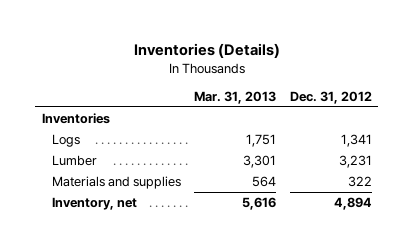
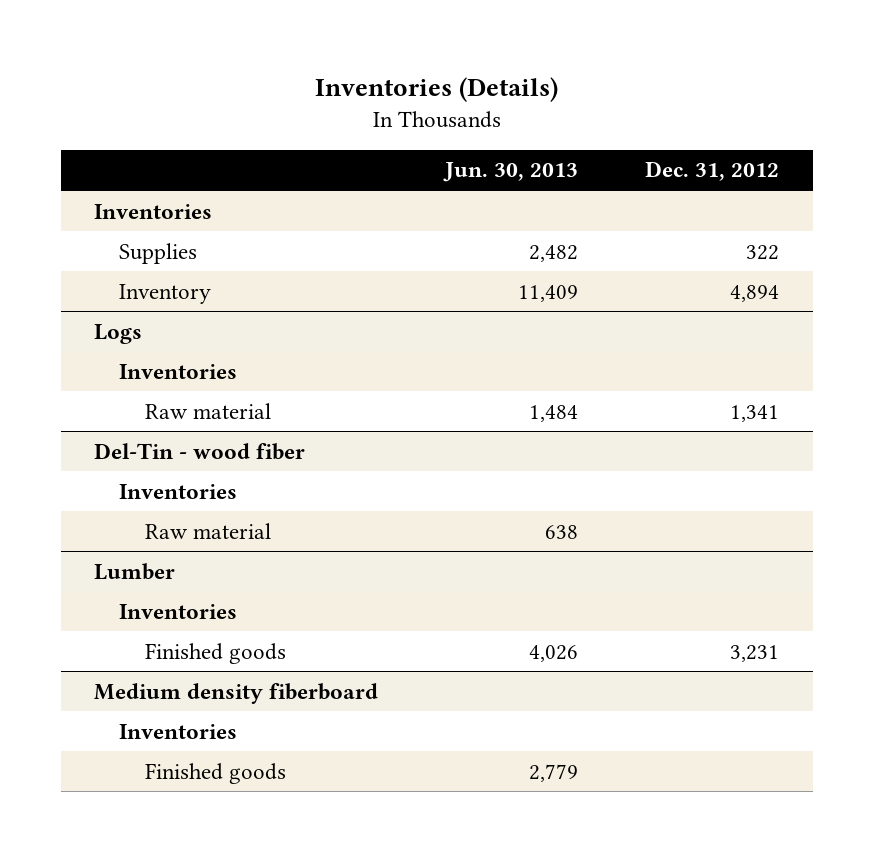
- | Mar. 31, 2013 | Dec. 31, 2012
+ | Jun. 30, 2013 | Dec. 31, 2012
- Logs | 1,751 | 1,341
- Lumber | 3,301 | 3,231
- Materials and supplies | 564 | 322
- Inventory, net | 5,616 | 4,894
+ Supplies | 2,482 | 322
+ Inventory | 11,409 | 4,894
+ Logs
+ Inventories
+ Raw material | 1,484 | 1,341
+ Del-Tin - wood fiber
+ Inventories
+ Raw material | 638 |
+ Lumber
+ Inventories
+ Finished goods | 4,026 | 3,231
+ Medium density fiberboard
+ Inventories
+ Finished goods | 2,779 |

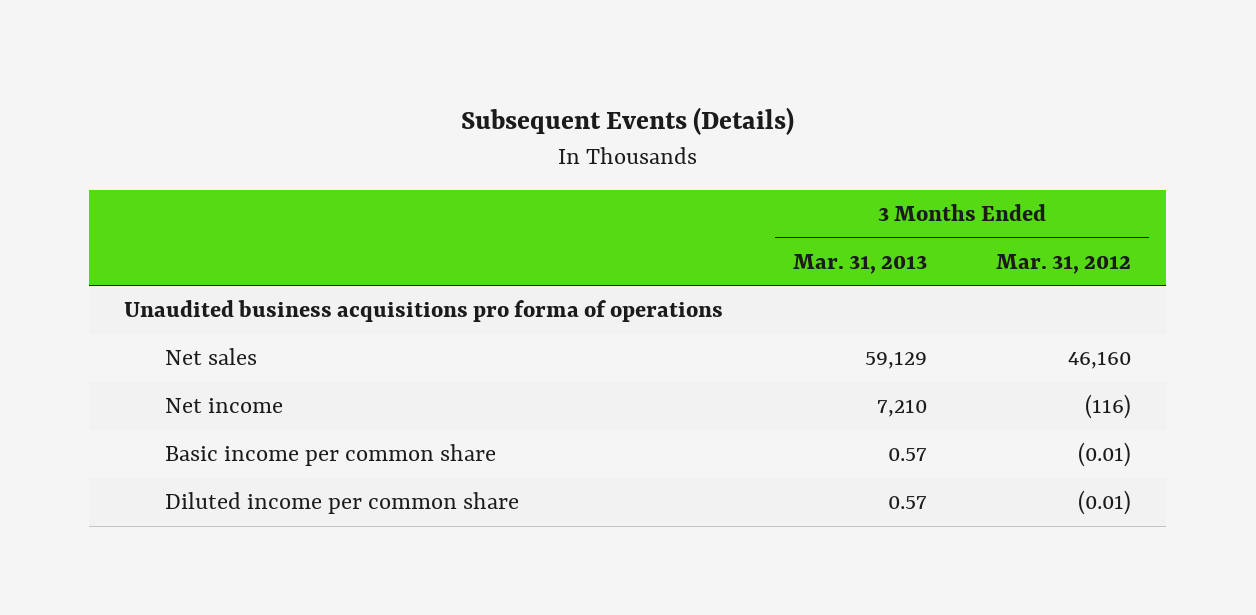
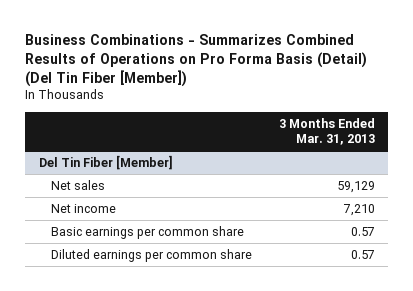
- Subsequent Events (Details)
+ Business Combinations - Summarizes Combined Results of Operations on Pro Forma Basis (Detail) (Del Tin Fiber [Member])
- | 3 Months Ended Mar. 31, 2013 | 3 Months Ended Mar. 31, 2012
+ | 3 Months Ended Mar. 31, 2013
- Unaudited business acquisitions pro forma of operations
+ Del Tin Fiber [Member]
- Basic income per common share | 0.57 | (0.01)
- Diluted income per common share | 0.57 | (0.01)
+ Basic earnings per common share | 0.57
+ Diluted earnings per common share | 0.57

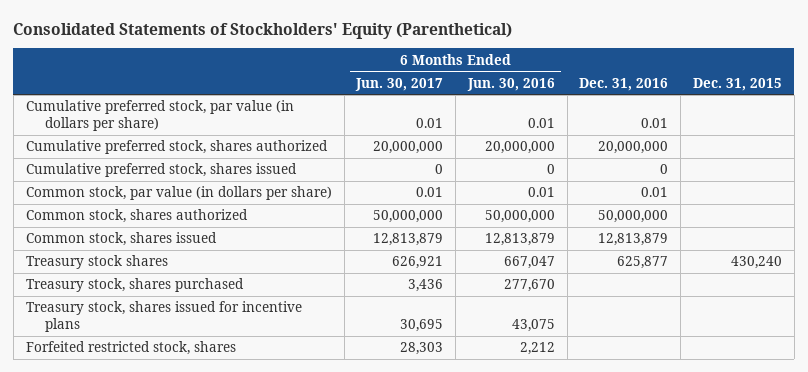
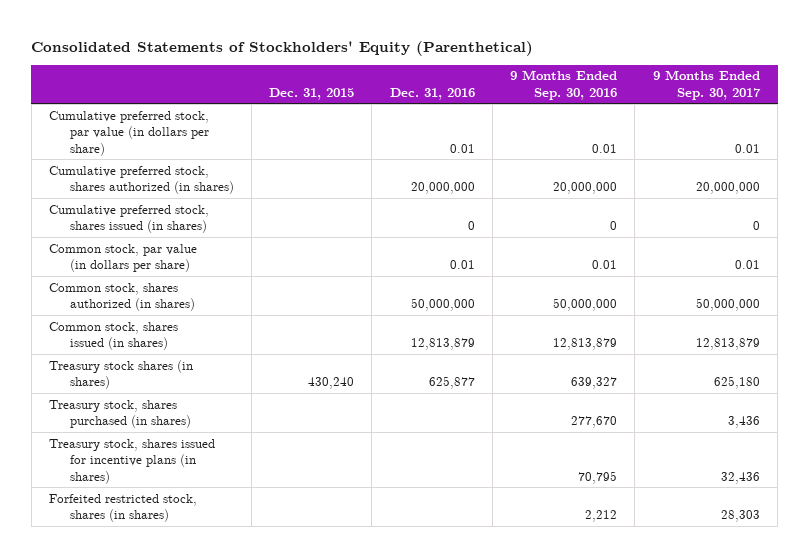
- | 6 Months Ended Jun. 30, 2017 | 6 Months Ended Jun. 30, 2016 | Dec. 31, 2016 | Dec. 31, 2015
+ | Dec. 31, 2015 | Dec. 31, 2016 | 9 Months Ended Sep. 30, 2016 | 9 Months Ended Sep. 30, 2017
- Cumulative preferred stock, shares authorized | 20,000,000 | 20,000,000 | 20,000,000 |
- Cumulative preferred stock, shares issued | 0 | 0 | 0 |
+ Cumulative preferred stock, shares authorized (in shares) | | 20,000,000 | 20,000,000 | 20,000,000
+ Cumulative preferred stock, shares issued (in shares) | | 0 | 0 | 0
- Common stock, shares authorized | 50,000,000 | 50,000,000 | 50,000,000 |
- Common stock, shares issued | 12,813,879 | 12,813,879 | 12,813,879 |
- Treasury stock shares | 626,921 | 667,047 | 625,877 | 430,240
- Treasury stock, shares purchased | 3,436 | 277,670 | |
- Treasury stock, shares issued for incentive plans | 30,695 | 43,075 | |
- Forfeited restricted stock, shares | 28,303 | 2,212 | |
+ Common stock, shares authorized (in shares) | | 50,000,000 | 50,000,000 | 50,000,000
+ Common stock, shares issued (in shares) | | 12,813,879 | 12,813,879 | 12,813,879
+ Treasury stock shares (in shares) | 430,240 | 625,877 | 639,327 | 625,180
+ Treasury stock, shares purchased (in shares) | | | 277,670 | 3,436
+ Treasury stock, shares issued for incentive plans (in shares) | | | 70,795 | 32,436
+ Forfeited restricted stock, shares (in shares) | | | 2,212 | 28,303

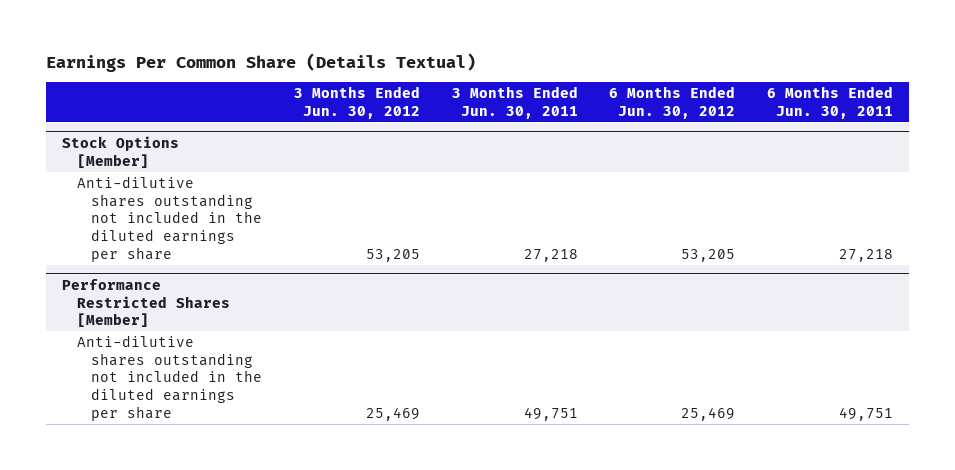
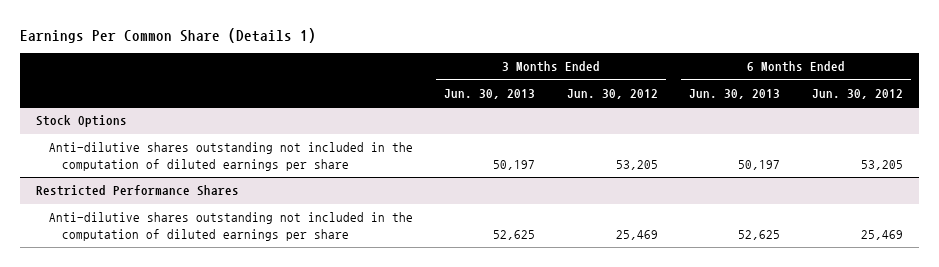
- Earnings Per Common Share (Details Textual)
+ Earnings Per Common Share (Details 1)
- | 3 Months Ended Jun. 30, 2012 | 3 Months Ended Jun. 30, 2011 | 6 Months Ended Jun. 30, 2012 | 6 Months Ended Jun. 30, 2011
+ | 3 Months Ended Jun. 30, 2013 | 3 Months Ended Jun. 30, 2012 | 6 Months Ended Jun. 30, 2013 | 6 Months Ended Jun. 30, 2012
- Stock Options [Member]
- Anti-dilutive shares outstanding not included in the diluted earnings per share | 53,205 | 27,218 | 53,205 | 27,218
- Performance Restricted Shares [Member]
- Anti-dilutive shares outstanding not included in the diluted earnings per share | 25,469 | 49,751 | 25,469 | 49,751
+ Stock Options
+ Anti-dilutive shares outstanding not included in the computation of diluted earnings per share | 50,197 | 53,205 | 50,197 | 53,205
+ Restricted Performance Shares
+ Anti-dilutive shares outstanding not included in the computation of diluted earnings per share | 52,625 | 25,469 | 52,625 | 25,469

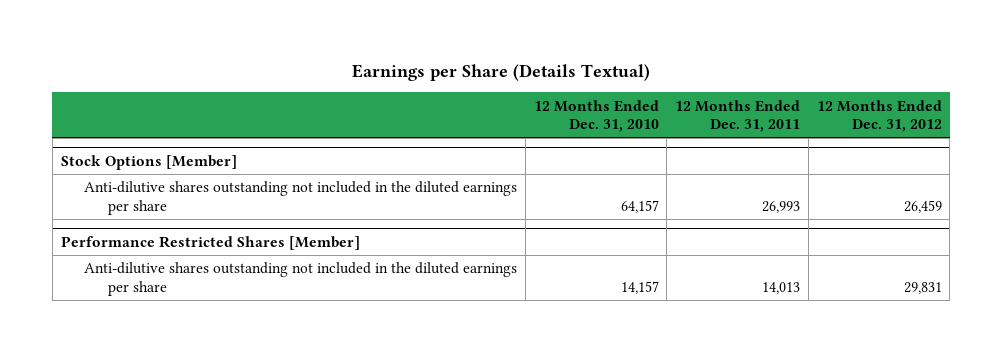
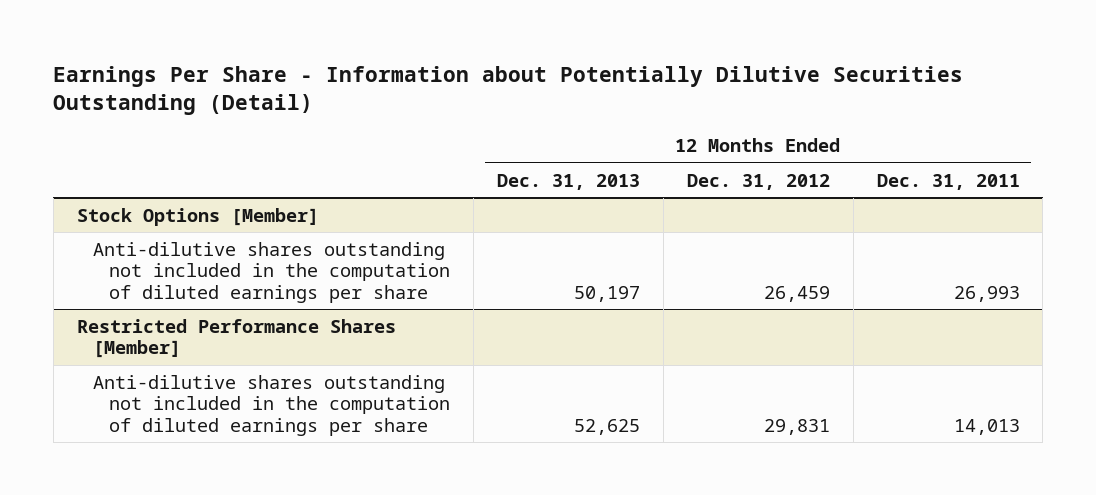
- Earnings per Share (Details Textual)
+ Earnings Per Share - Information about Potentially Dilutive Securities Outstanding (Detail)
- | 12 Months Ended Dec. 31, 2010 | 12 Months Ended Dec. 31, 2011 | 12 Months Ended Dec. 31, 2012
+ | 12 Months Ended Dec. 31, 2013 | 12 Months Ended Dec. 31, 2012 | 12 Months Ended Dec. 31, 2011
@ Stock Options [Member]
- Anti-dilutive shares outstanding not included in the diluted earnings per share | 64,157 | 26,993 | 26,459
- Performance Restricted Shares [Member]
- Anti-dilutive shares outstanding not included in the diluted earnings per share | 14,157 | 14,013 | 29,831
@ Stock Options [Member]
+ Anti-dilutive shares outstanding not included in the computation of diluted earnings per share | 50,197 | 26,459 | 26,993
+ Restricted Performance Shares [Member]
+ Anti-dilutive shares outstanding not included in the computation of diluted earnings per share | 52,625 | 29,831 | 14,013

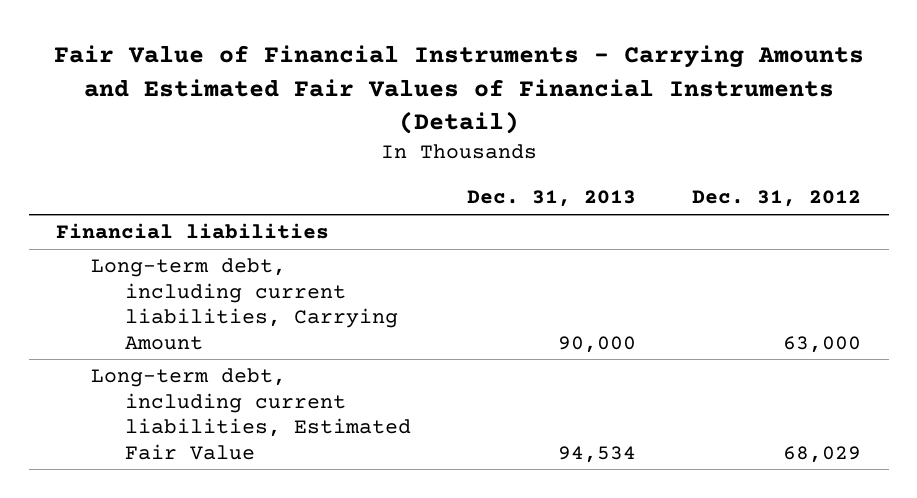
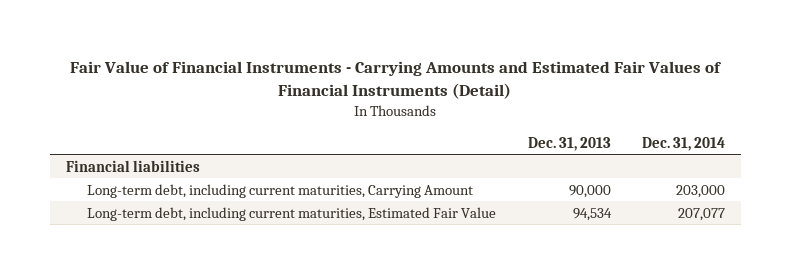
- | Dec. 31, 2013 | Dec. 31, 2012
+ | Dec. 31, 2013 | Dec. 31, 2014
- Long-term debt, including current liabilities, Carrying Amount | 90,000 | 63,000
- Long-term debt, including current liabilities, Estimated Fair Value | 94,534 | 68,029
+ Long-term debt, including current maturities, Carrying Amount | 90,000 | 203,000
+ Long-term debt, including current maturities, Estimated Fair Value | 94,534 | 207,077

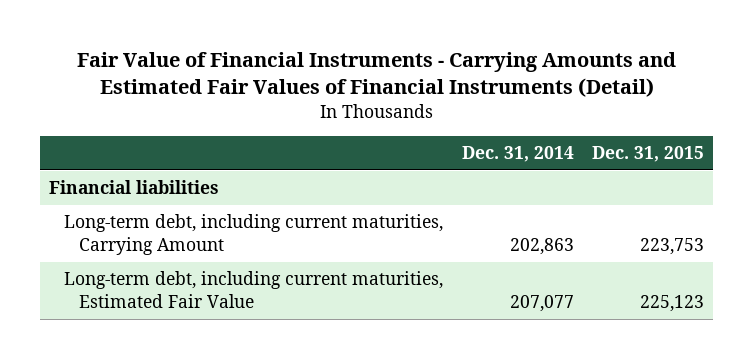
- | Dec. 31, 2013 | Dec. 31, 2014
+ | Dec. 31, 2014 | Dec. 31, 2015
- Long-term debt, including current maturities, Carrying Amount | 90,000 | 203,000
+ Long-term debt, including current maturities, Carrying Amount | 202,863 | 223,753

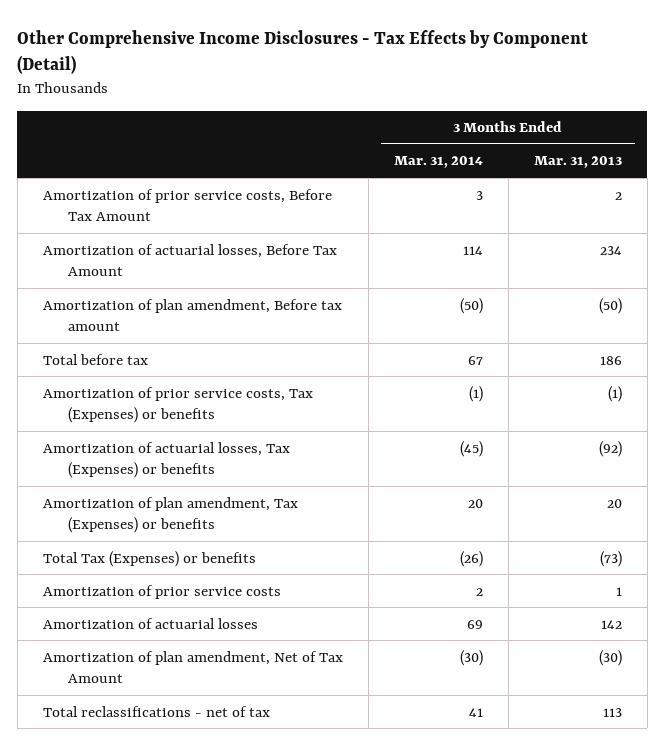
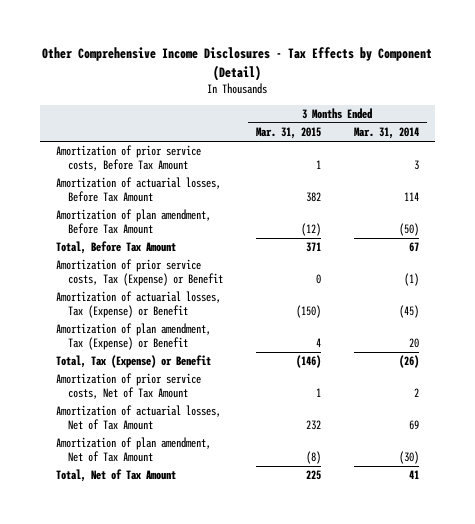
- | 3 Months Ended Mar. 31, 2014 | 3 Months Ended Mar. 31, 2013
+ | 3 Months Ended Mar. 31, 2015 | 3 Months Ended Mar. 31, 2014
- Amortization of plan amendment, Before tax amount | (50) | (50)
- Total before tax | 67 | 186
- Amortization of prior service costs, Tax (Expenses) or benefits | (1) | (1)
- Amortization of actuarial losses, Tax (Expenses) or benefits | (45) | (92)
- Amortization of plan amendment, Tax (Expenses) or benefits | 20 | 20
- Total Tax (Expenses) or benefits | (26) | (73)
- Amortization of prior service costs | 2 | 1
- Amortization of actuarial losses | 69 | 142
+ Amortization of plan amendment, Before Tax Amount | (12) | (50)
+ Total, Before Tax Amount | 371 | 67
+ Amortization of prior service costs, Tax (Expense) or Benefit | 0 | (1)
+ Amortization of actuarial losses, Tax (Expense) or Benefit | (150) | (45)
+ Amortization of plan amendment, Tax (Expense) or Benefit | 4 | 20
+ Total, Tax (Expense) or Benefit | (146) | (26)
+ Amortization of prior service costs, Net of Tax Amount | 1 | 2
+ Amortization of actuarial losses, Net of Tax Amount | 232 | 69
- Total reclassifications - net of tax | 41 | 113
+ Total, Net of Tax Amount | 225 | 41

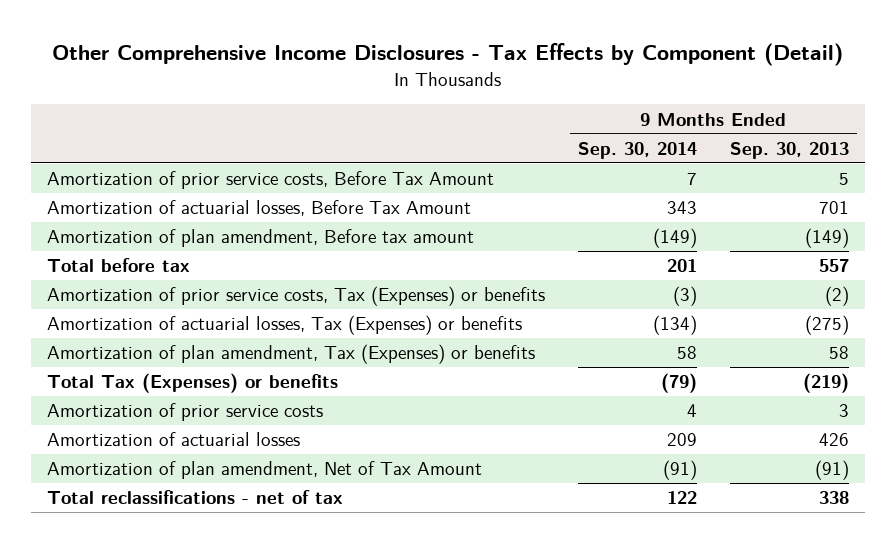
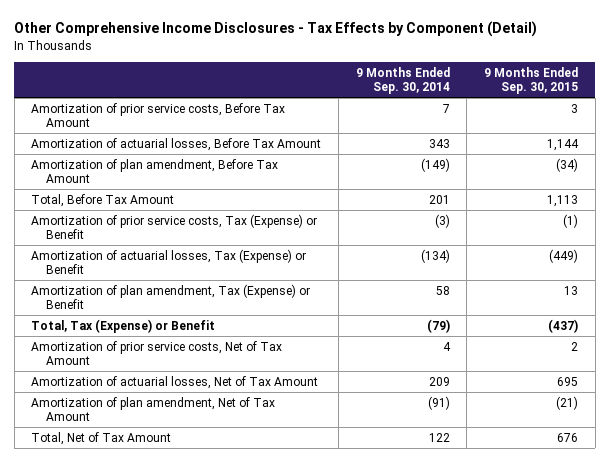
- | 9 Months Ended Sep. 30, 2014 | 9 Months Ended Sep. 30, 2013
+ | 9 Months Ended Sep. 30, 2014 | 9 Months Ended Sep. 30, 2015
- Amortization of plan amendment, Before tax amount | (149) | (149)
- Total before tax | 201 | 557
- Amortization of prior service costs, Tax (Expenses) or benefits | (3) | (2)
- Amortization of actuarial losses, Tax (Expenses) or benefits | (134) | (275)
- Amortization of plan amendment, Tax (Expenses) or benefits | 58 | 58
- Total Tax (Expenses) or benefits | (79) | (219)
- Amortization of prior service costs | 4 | 3
- Amortization of actuarial losses | 209 | 426
+ Amortization of plan amendment, Before Tax Amount | (149) | (34)
+ Total, Before Tax Amount | 201 | 1,113
+ Amortization of prior service costs, Tax (Expense) or Benefit | (3) | (1)
+ Amortization of actuarial losses, Tax (Expense) or Benefit | (134) | (449)
+ Amortization of plan amendment, Tax (Expense) or Benefit | 58 | 13
+ Total, Tax (Expense) or Benefit | (79) | (437)
+ Amortization of prior service costs, Net of Tax Amount | 4 | 2
+ Amortization of actuarial losses, Net of Tax Amount | 209 | 695
- Total reclassifications - net of tax | 122 | 338
+ Total, Net of Tax Amount | 122 | 676

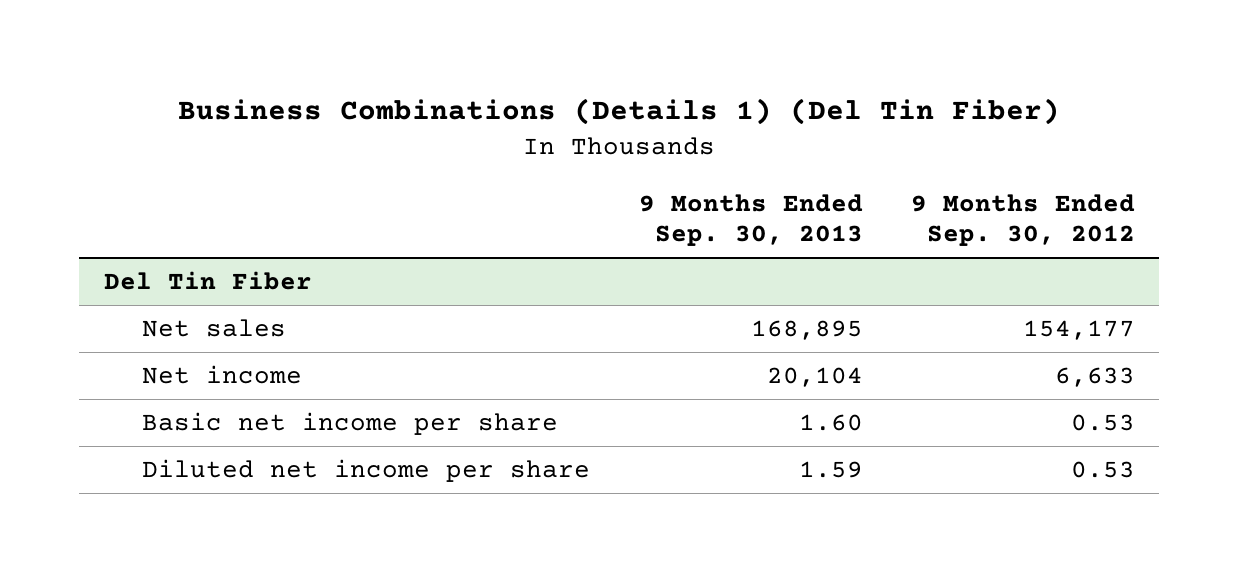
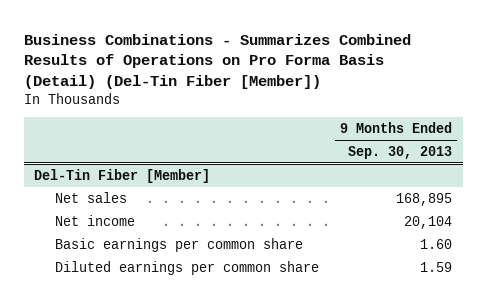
- Business Combinations (Details 1) (Del Tin Fiber)
+ Business Combinations - Summarizes Combined Results of Operations on Pro Forma Basis (Detail) (Del-Tin Fiber [Member])
- | 9 Months Ended Sep. 30, 2013 | 9 Months Ended Sep. 30, 2012
+ | 9 Months Ended Sep. 30, 2013
- Del Tin Fiber
+ Del-Tin Fiber [Member]
- Basic net income per share | 1.60 | 0.53
- Diluted net income per share | 1.59 | 0.53
+ Basic earnings per common share | 1.60
+ Diluted earnings per common share | 1.59

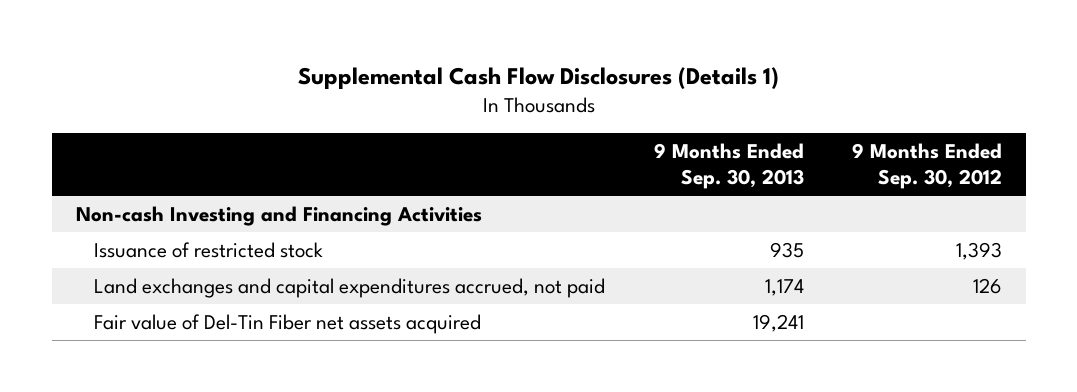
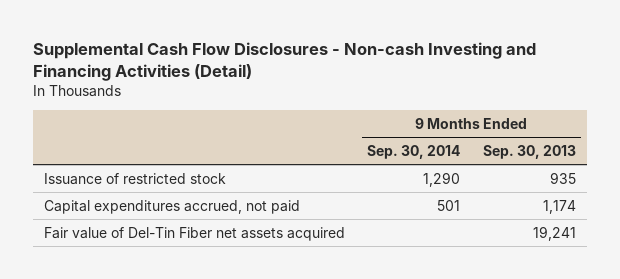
- Supplemental Cash Flow Disclosures (Details 1)
+ Supplemental Cash Flow Disclosures - Non-cash Investing and Financing Activities (Detail)
- | 9 Months Ended Sep. 30, 2013 | 9 Months Ended Sep. 30, 2012
+ | 9 Months Ended Sep. 30, 2014 | 9 Months Ended Sep. 30, 2013
- Non-cash Investing and Financing Activities
- Land exchanges and capital expenditures accrued, not paid | 1,174 | 126
+ Capital expenditures accrued, not paid | 501 | 1,174

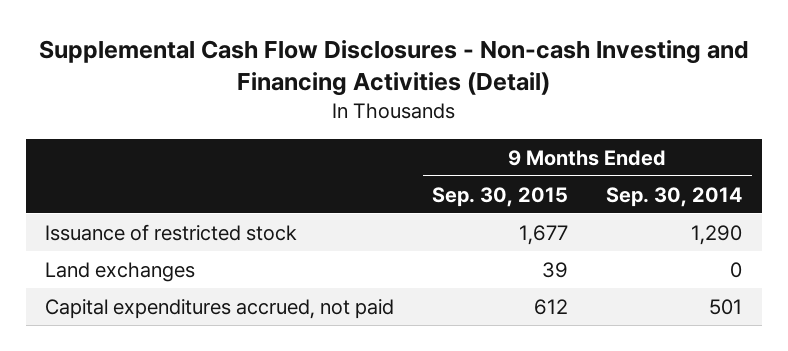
- | 9 Months Ended Sep. 30, 2014 | 9 Months Ended Sep. 30, 2013
+ | 9 Months Ended Sep. 30, 2015 | 9 Months Ended Sep. 30, 2014
+ Land exchanges | 39 | 0
- Fair value of Del-Tin Fiber net assets acquired | | 19,241

